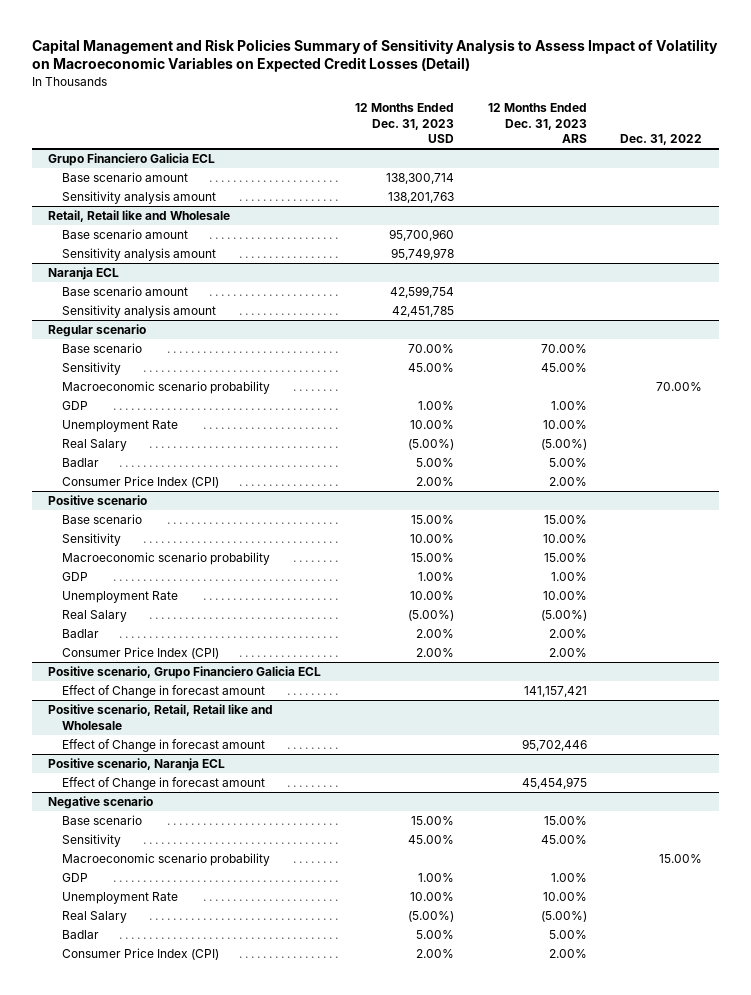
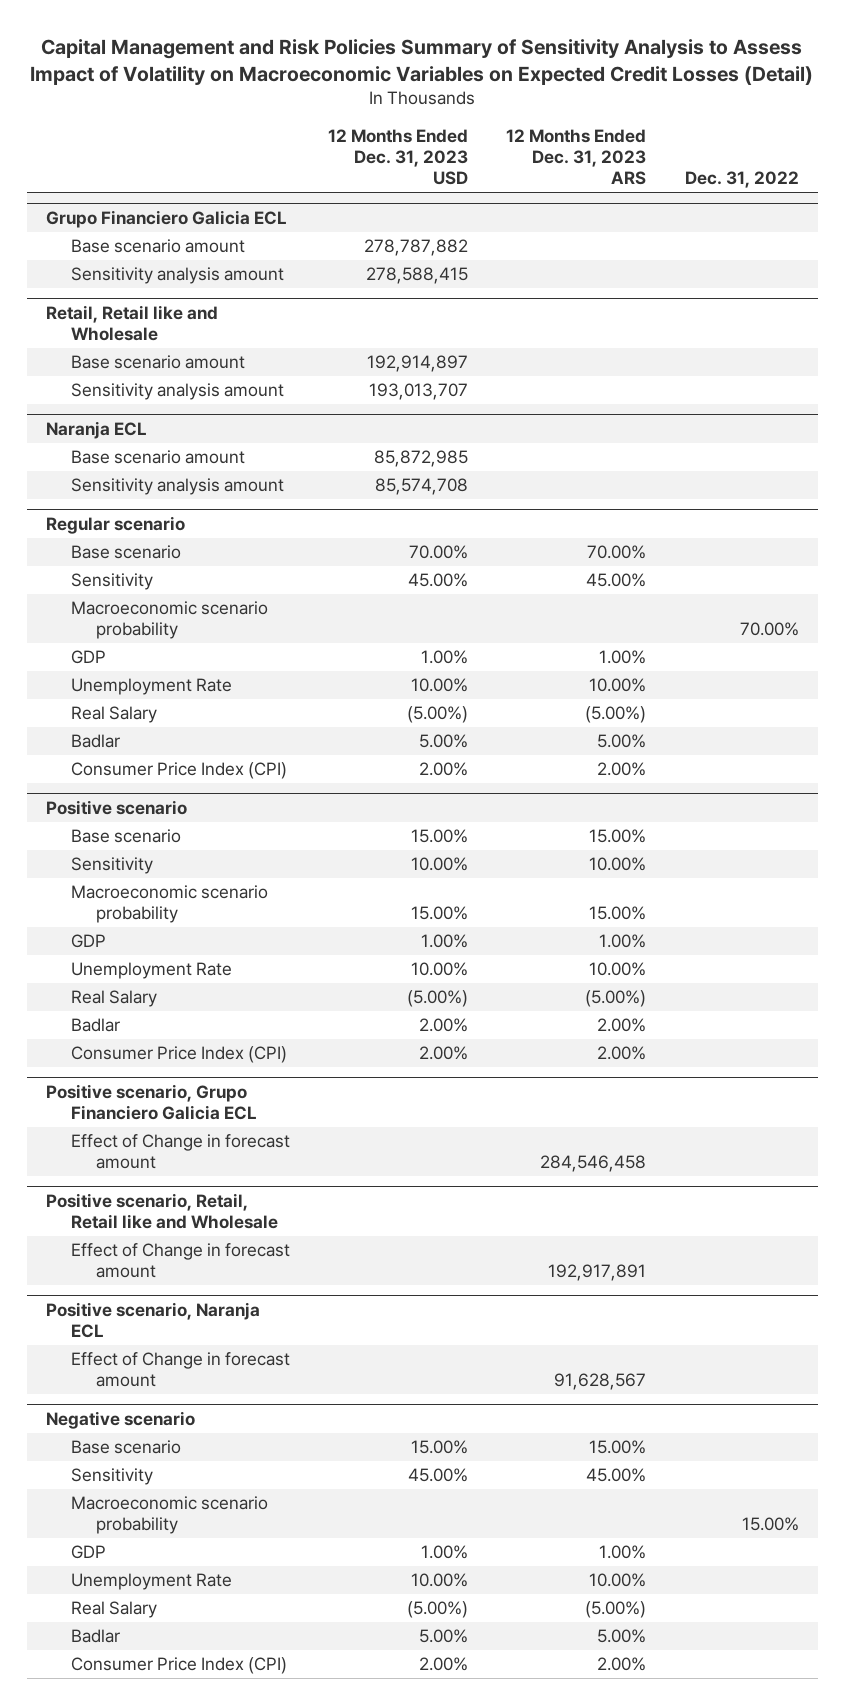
@ Grupo Financiero Galicia ECL
- Base scenario amount | 138,300,714 | |
- Sensitivity analysis amount | 138,201,763 | |
+ Base scenario amount | 278,787,882 | |
+ Sensitivity analysis amount | 278,588,415 | |
@ Retail, Retail like and Wholesale
- Base scenario amount | 95,700,960 | |
- Sensitivity analysis amount | 95,749,978 | |
+ Base scenario amount | 192,914,897 | |
+ Sensitivity analysis amount | 193,013,707 | |
@ Naranja ECL
- Base scenario amount | 42,599,754 | |
- Sensitivity analysis amount | 42,451,785 | |
+ Base scenario amount | 85,872,985 | |
+ Sensitivity analysis amount | 85,574,708 | |
@ Positive scenario, Grupo Financiero Galicia ECL
- Effect of Change in forecast amount | | 141,157,421 |
+ Effect of Change in forecast amount | | 284,546,458 |
@ Positive scenario, Retail, Retail like and Wholesale
- Effect of Change in forecast amount | | 95,702,446 |
+ Effect of Change in forecast amount | | 192,917,891 |
@ Positive scenario, Naranja ECL
- Effect of Change in forecast amount | | 45,454,975 |
+ Effect of Change in forecast amount | | 91,628,567 |

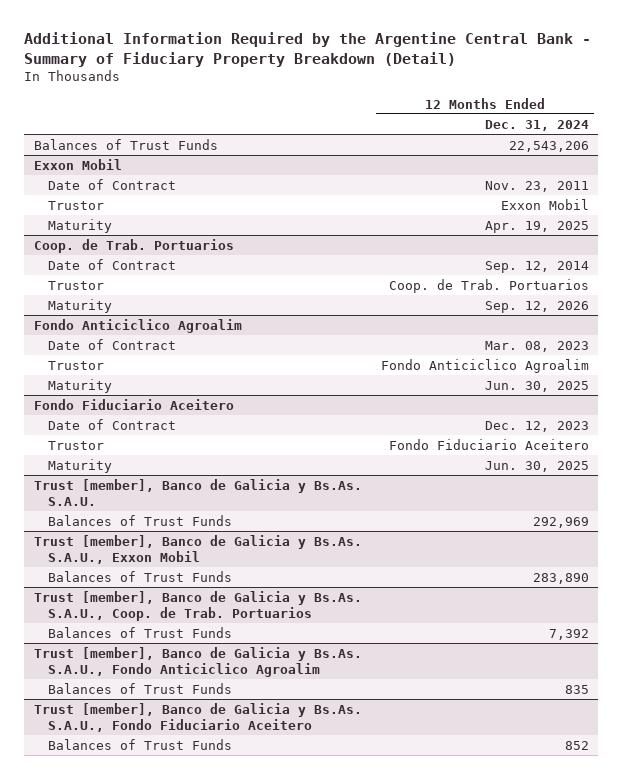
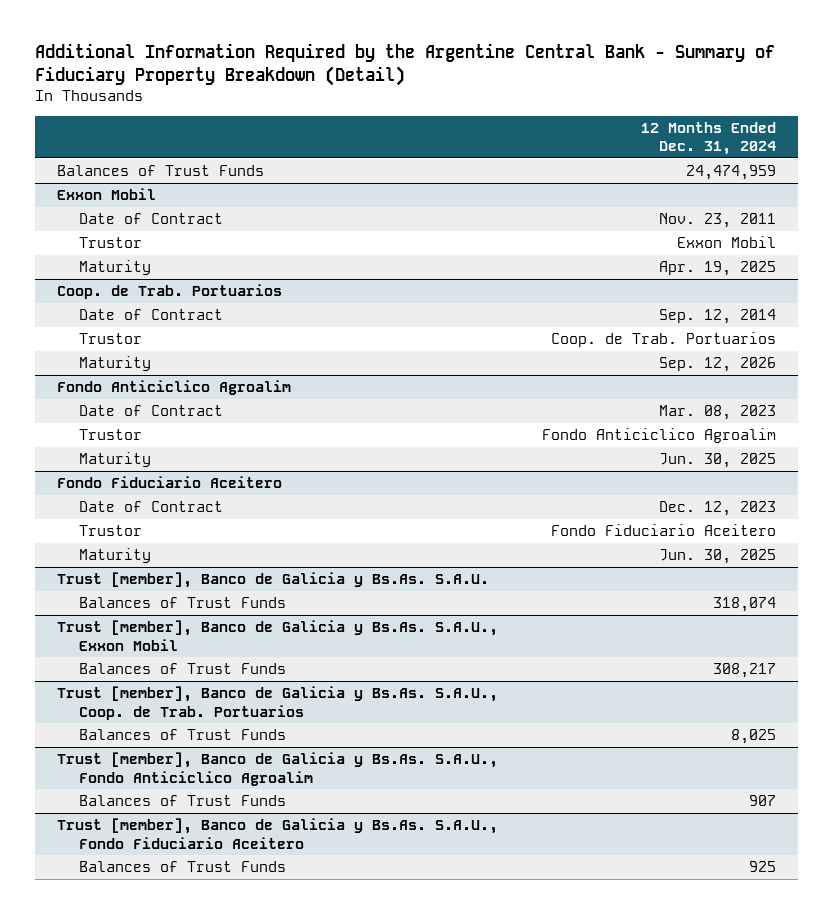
- Balances of Trust Funds | 22,543,206
+ Balances of Trust Funds | 24,474,959
@ Trust [member], Banco de Galicia y Bs.As. S.A.U.
- Balances of Trust Funds | 292,969
+ Balances of Trust Funds | 318,074
@ Trust [member], Banco de Galicia y Bs.As. S.A.U., Exxon Mobil
- Balances of Trust Funds | 283,890
+ Balances of Trust Funds | 308,217
@ Trust [member], Banco de Galicia y Bs.As. S.A.U., Coop. de Trab. Portuarios
- Balances of Trust Funds | 7,392
+ Balances of Trust Funds | 8,025
@ Trust [member], Banco de Galicia y Bs.As. S.A.U., Fondo Anticiclico Agroalim
- Balances of Trust Funds | 835
+ Balances of Trust Funds | 907
@ Trust [member], Banco de Galicia y Bs.As. S.A.U., Fondo Fiduciario Aceitero
- Balances of Trust Funds | 852
+ Balances of Trust Funds | 925

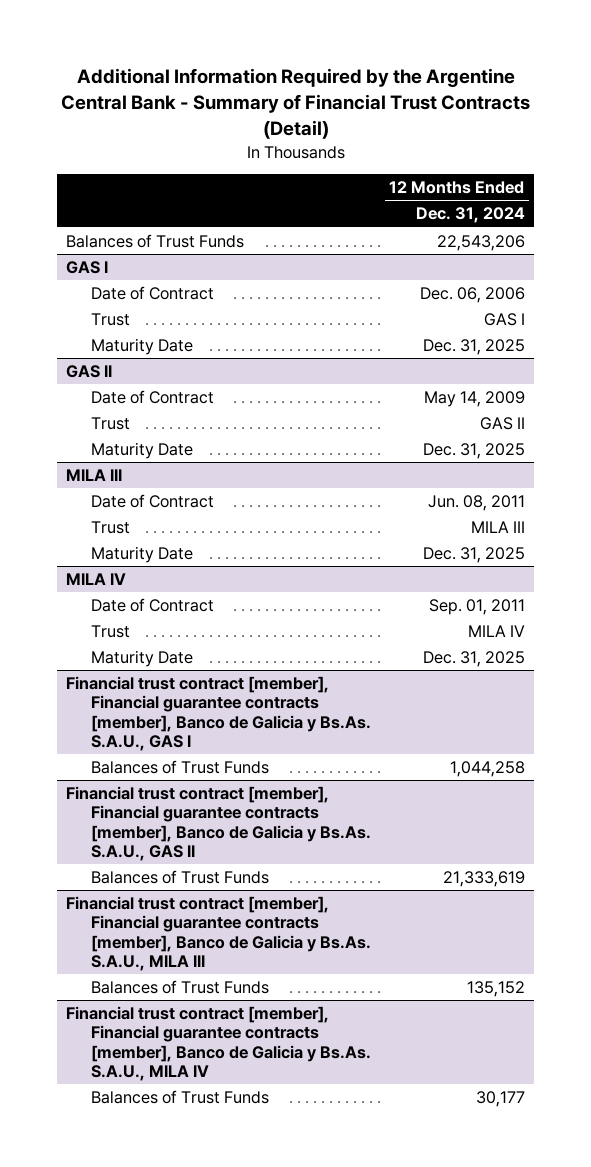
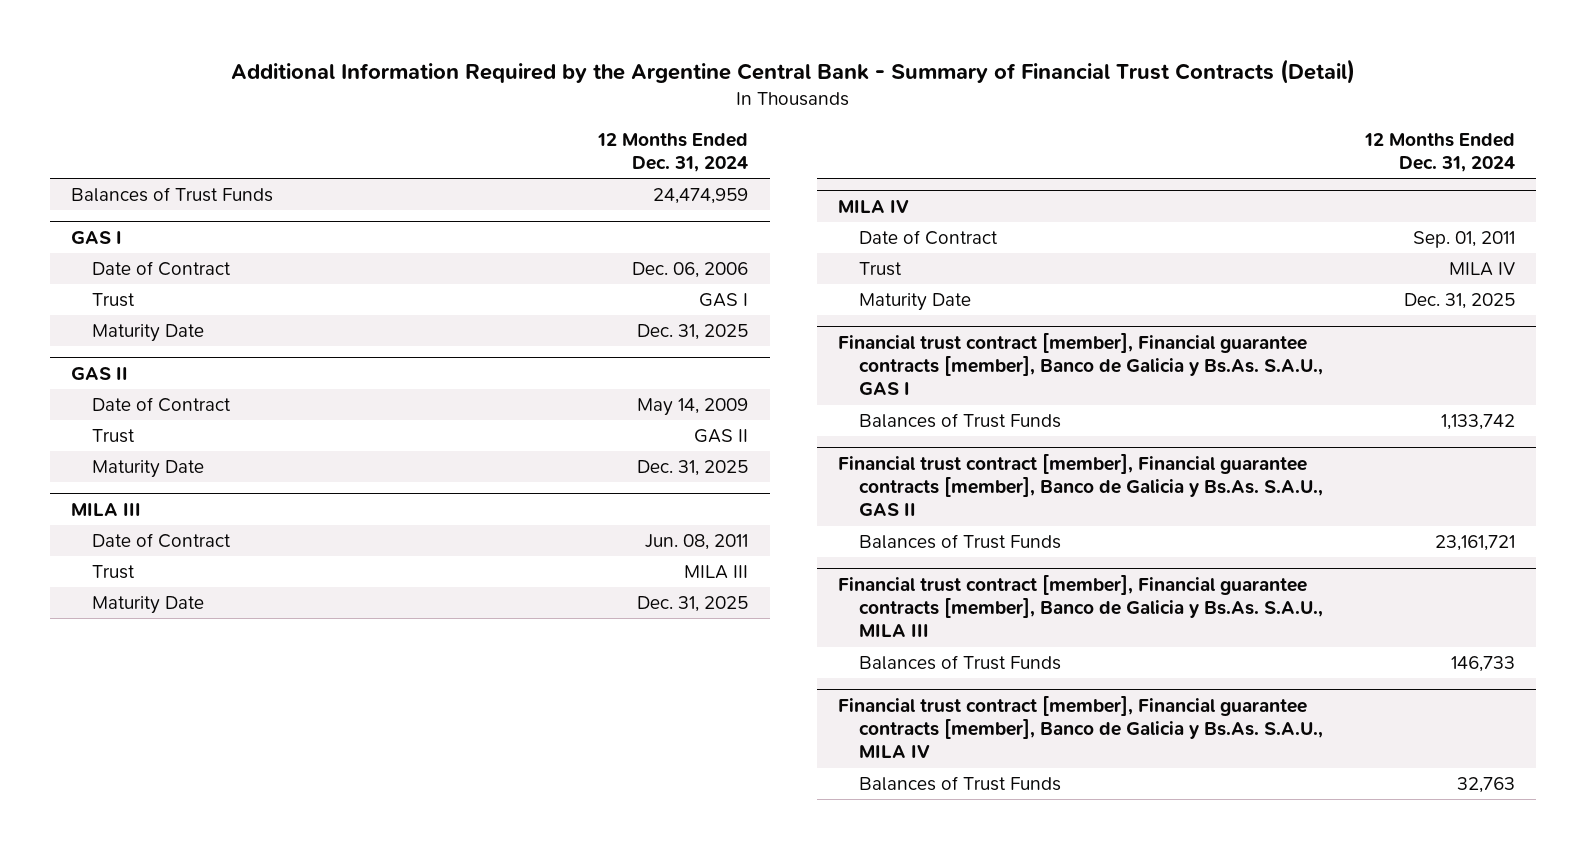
- Balances of Trust Funds | 22,543,206
+ Balances of Trust Funds | 24,474,959
@ Financial trust contract [member], Financial guarantee contracts [member], Banco de Galicia y Bs.As. S.A.U., GAS I
- Balances of Trust Funds | 1,044,258
+ Balances of Trust Funds | 1,133,742
@ Financial trust contract [member], Financial guarantee contracts [member], Banco de Galicia y Bs.As. S.A.U., GAS II
- Balances of Trust Funds | 21,333,619
+ Balances of Trust Funds | 23,161,721
@ Financial trust contract [member], Financial guarantee contracts [member], Banco de Galicia y Bs.As. S.A.U., MILA III
- Balances of Trust Funds | 135,152
+ Balances of Trust Funds | 146,733
@ Financial trust contract [member], Financial guarantee contracts [member], Banco de Galicia y Bs.As. S.A.U., MILA IV
- Balances of Trust Funds | 30,177
+ Balances of Trust Funds | 32,763

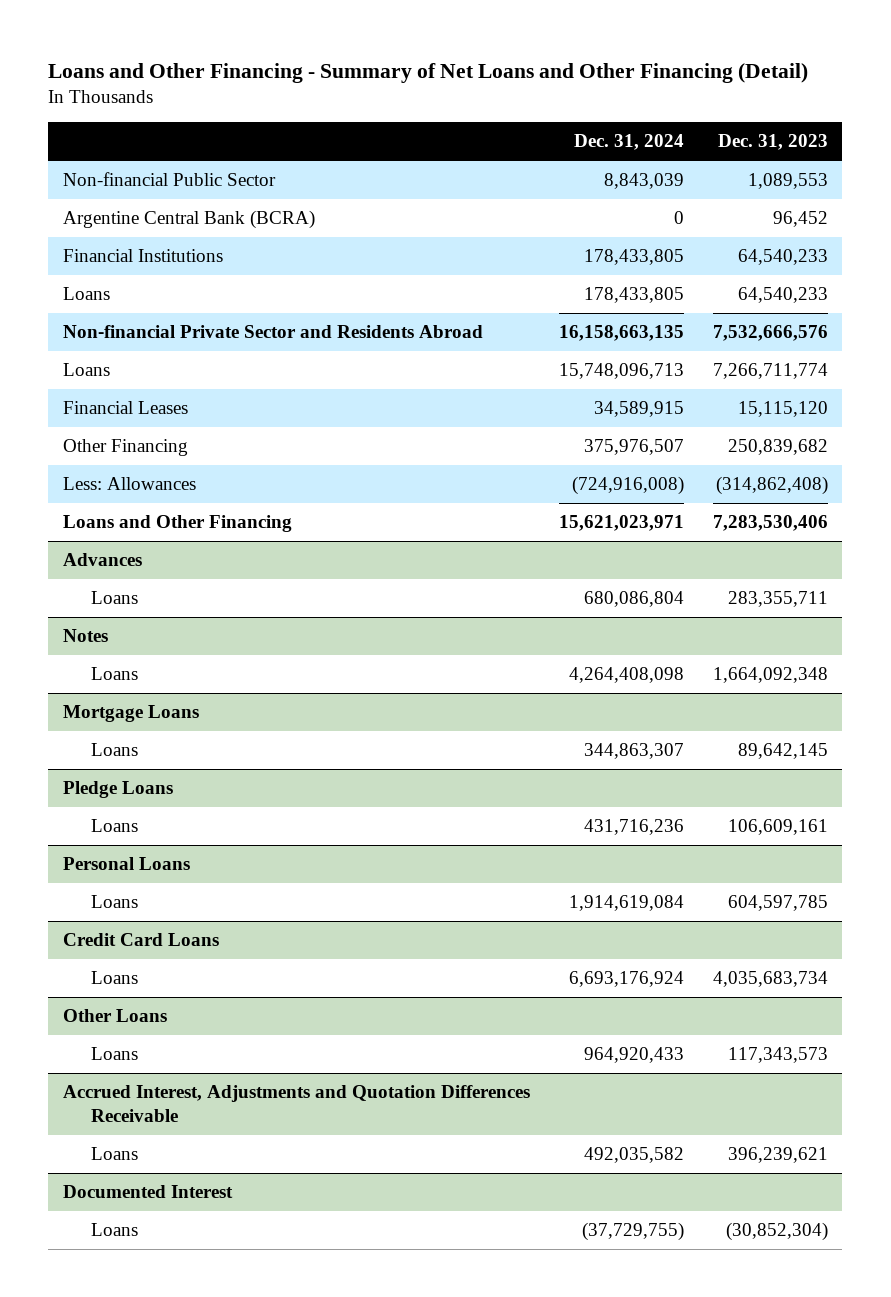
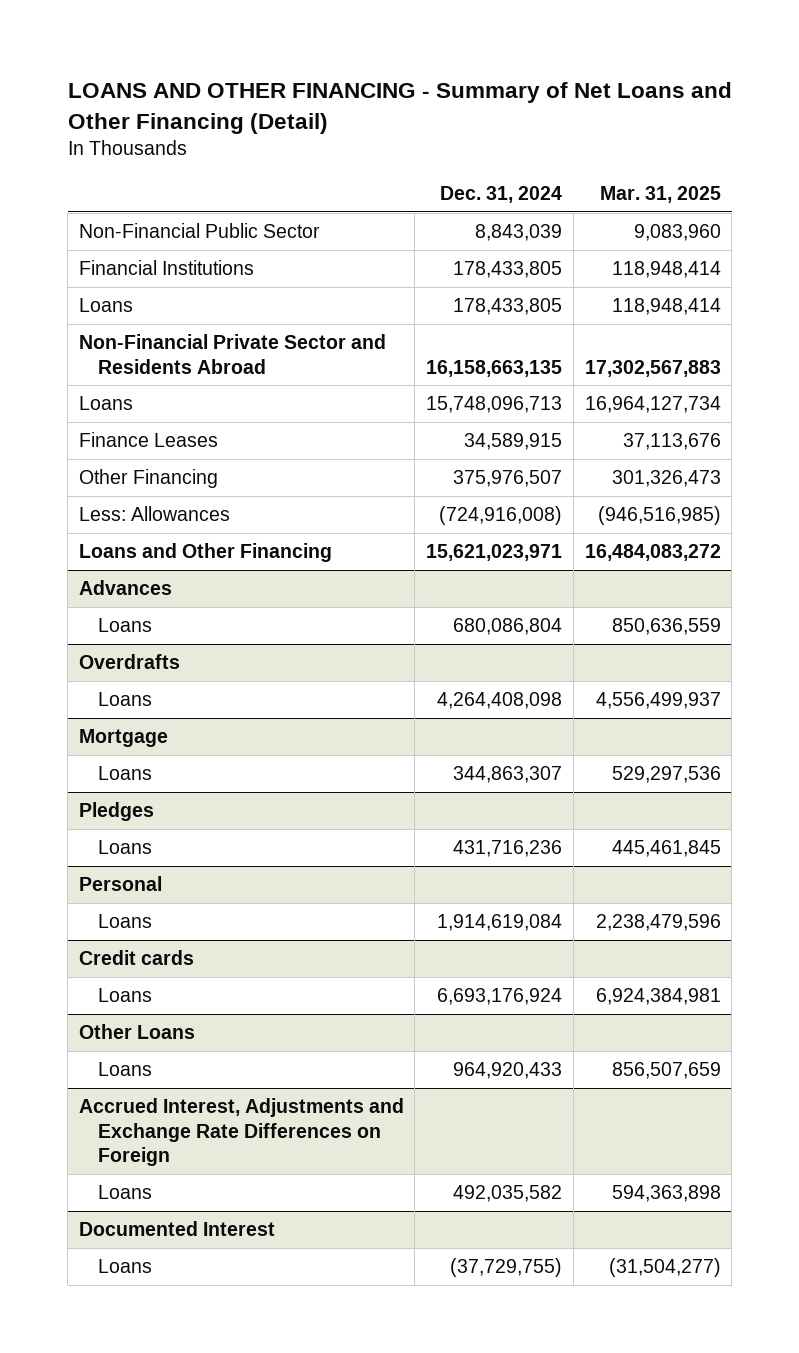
- Loans and Other Financing - Summary of Net Loans and Other Financing (Detail)
+ LOANS AND OTHER FINANCING - Summary of Net Loans and Other Financing (Detail)
- | Dec. 31, 2024 | Dec. 31, 2023
+ | Dec. 31, 2024 | Mar. 31, 2025
- Non-financial Public Sector | 8,843,039 | 1,089,553
- Argentine Central Bank (BCRA) | 0 | 96,452
+ Non-Financial Public Sector | 8,843,039 | 9,083,960
- Non-financial Private Sector and Residents Abroad | 16,158,663,135 | 7,532,666,576
+ Non-Financial Private Sector and Residents Abroad | 16,158,663,135 | 17,302,567,883
- Financial Leases | 34,589,915 | 15,115,120
+ Finance Leases | 34,589,915 | 37,113,676
- Notes
+ Overdrafts
- Mortgage Loans
+ Mortgage
- Pledge Loans
+ Pledges
- Personal Loans
+ Personal
- Credit Card Loans
+ Credit cards
- Accrued Interest, Adjustments and Quotation Differences Receivable
+ Accrued Interest, Adjustments and Exchange Rate Differences on Foreign

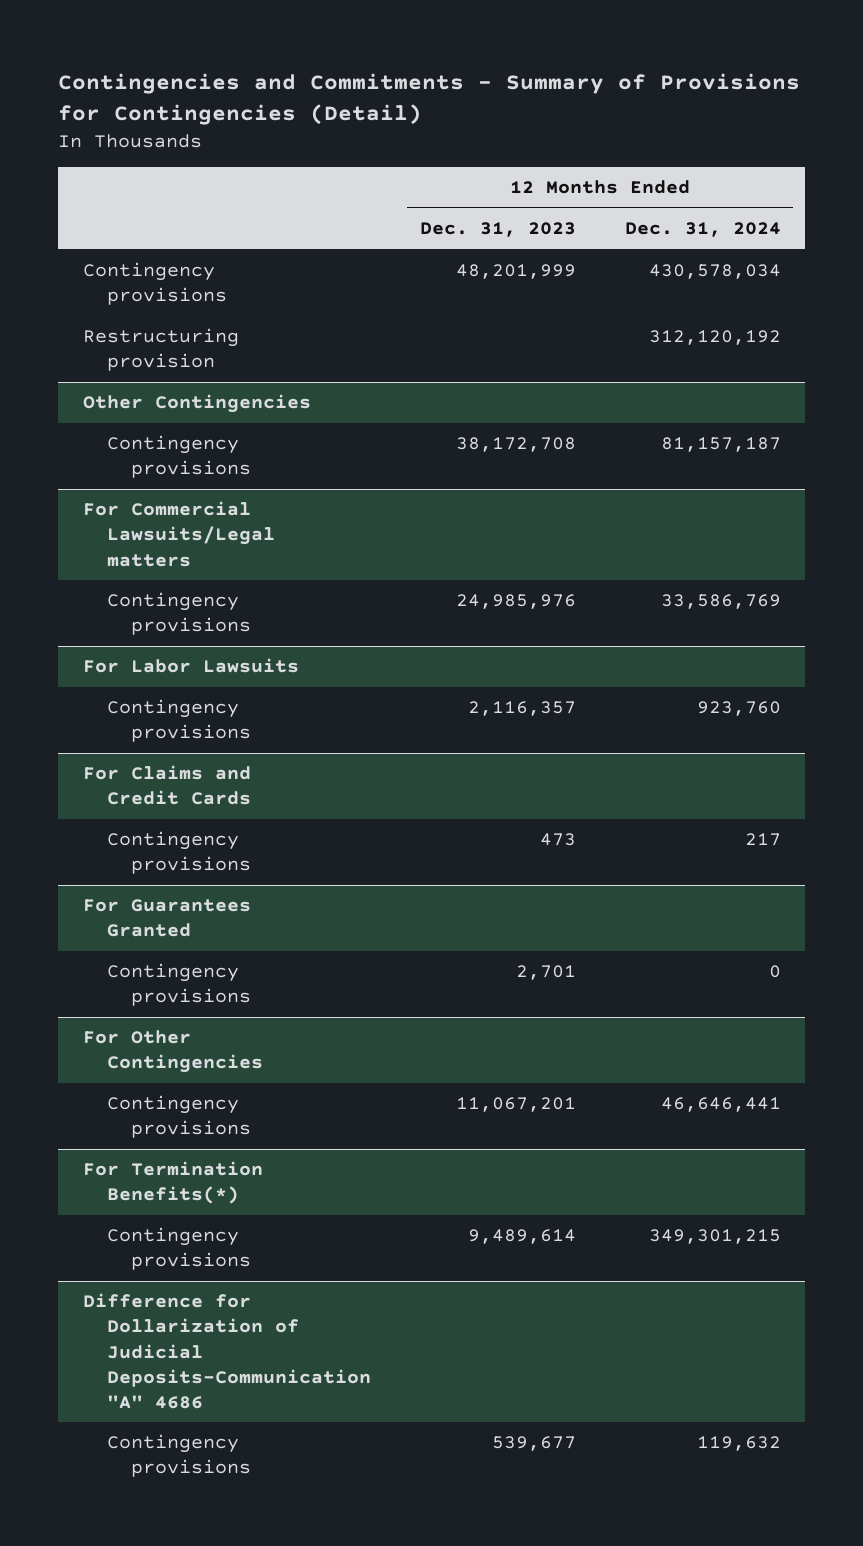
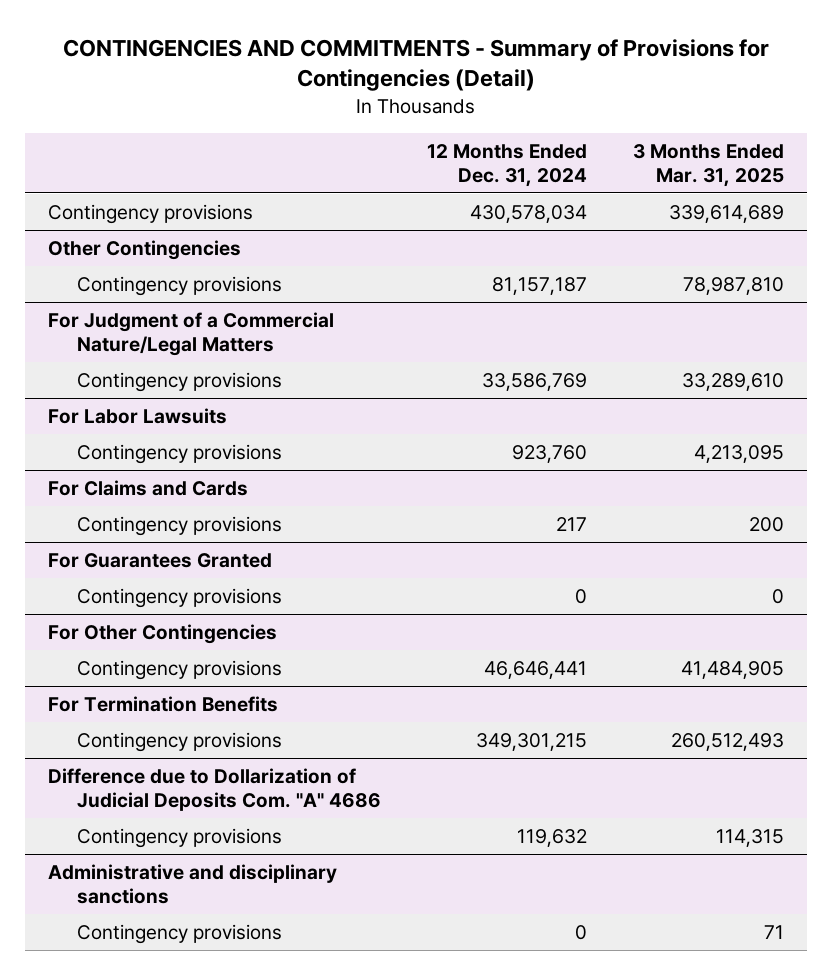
- Contingencies and Commitments - Summary of Provisions for Contingencies (Detail)
+ CONTINGENCIES AND COMMITMENTS - Summary of Provisions for Contingencies (Detail)
- | 12 Months Ended Dec. 31, 2023 | 12 Months Ended Dec. 31, 2024
+ | 12 Months Ended Dec. 31, 2024 | 3 Months Ended Mar. 31, 2025
- Restructuring provision | | 312,120,192
- For Commercial Lawsuits/Legal matters
+ For Judgment of a Commercial Nature/Legal Matters
- For Claims and Credit Cards
+ For Claims and Cards
- For Termination Benefits(*)
+ For Termination Benefits
- Difference for Dollarization of Judicial Deposits-Communication "A" 4686
+ Difference due to Dollarization of Judicial Deposits Com. "A" 4686
+ Administrative and disciplinary sanctions
+ Contingency provisions | 0 | 71

